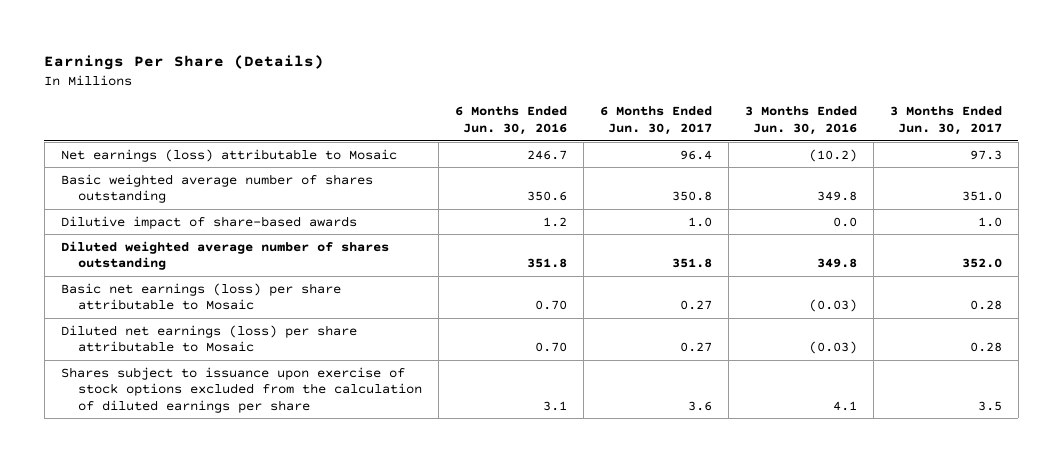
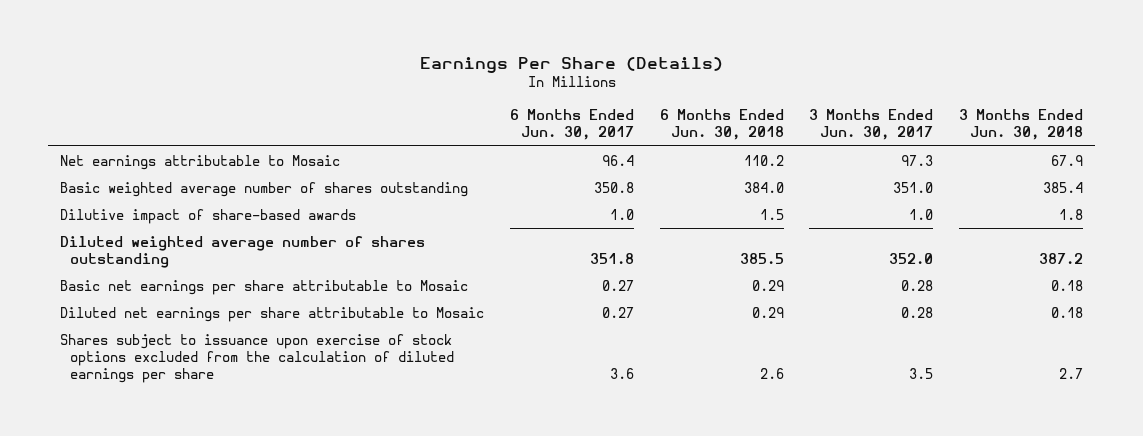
- | 6 Months Ended Jun. 30, 2016 | 6 Months Ended Jun. 30, 2017 | 3 Months Ended Jun. 30, 2016 | 3 Months Ended Jun. 30, 2017
+ | 6 Months Ended Jun. 30, 2017 | 6 Months Ended Jun. 30, 2018 | 3 Months Ended Jun. 30, 2017 | 3 Months Ended Jun. 30, 2018
- Net earnings (loss) attributable to Mosaic | 246.7 | 96.4 | (10.2) | 97.3
+ Net earnings attributable to Mosaic | 96.4 | 110.2 | 97.3 | 67.9
- Basic net earnings (loss) per share attributable to Mosaic | 0.70 | 0.27 | (0.03) | 0.28
- Diluted net earnings (loss) per share attributable to Mosaic | 0.70 | 0.27 | (0.03) | 0.28
+ Basic net earnings per share attributable to Mosaic | 0.27 | 0.29 | 0.28 | 0.18
+ Diluted net earnings per share attributable to Mosaic | 0.27 | 0.29 | 0.28 | 0.18

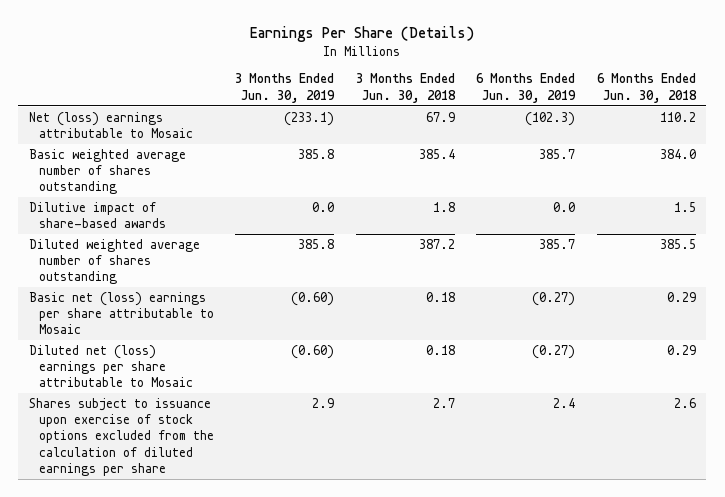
- | 6 Months Ended Jun. 30, 2017 | 6 Months Ended Jun. 30, 2018 | 3 Months Ended Jun. 30, 2017 | 3 Months Ended Jun. 30, 2018
+ | 3 Months Ended Jun. 30, 2019 | 3 Months Ended Jun. 30, 2018 | 6 Months Ended Jun. 30, 2019 | 6 Months Ended Jun. 30, 2018
- Net earnings attributable to Mosaic | 96.4 | 110.2 | 97.3 | 67.9
+ Net (loss) earnings attributable to Mosaic | (233.1) | 67.9 | (102.3) | 110.2
- Basic net earnings per share attributable to Mosaic | 0.27 | 0.29 | 0.28 | 0.18
- Diluted net earnings per share attributable to Mosaic | 0.27 | 0.29 | 0.28 | 0.18
+ Basic net (loss) earnings per share attributable to Mosaic | (0.60) | 0.18 | (0.27) | 0.29
+ Diluted net (loss) earnings per share attributable to Mosaic | (0.60) | 0.18 | (0.27) | 0.29

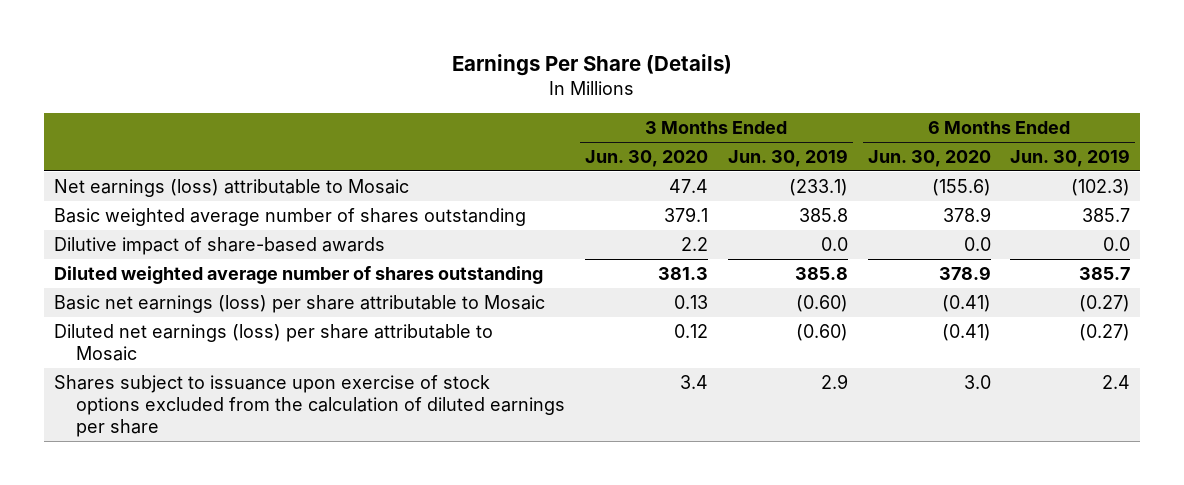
- | 3 Months Ended Jun. 30, 2019 | 3 Months Ended Jun. 30, 2018 | 6 Months Ended Jun. 30, 2019 | 6 Months Ended Jun. 30, 2018
+ | 3 Months Ended Jun. 30, 2020 | 3 Months Ended Jun. 30, 2019 | 6 Months Ended Jun. 30, 2020 | 6 Months Ended Jun. 30, 2019
- Net (loss) earnings attributable to Mosaic | (233.1) | 67.9 | (102.3) | 110.2
+ Net earnings (loss) attributable to Mosaic | 47.4 | (233.1) | (155.6) | (102.3)
- Basic net (loss) earnings per share attributable to Mosaic | (0.60) | 0.18 | (0.27) | 0.29
- Diluted net (loss) earnings per share attributable to Mosaic | (0.60) | 0.18 | (0.27) | 0.29
+ Basic net earnings (loss) per share attributable to Mosaic | 0.13 | (0.60) | (0.41) | (0.27)
+ Diluted net earnings (loss) per share attributable to Mosaic | 0.12 | (0.60) | (0.41) | (0.27)

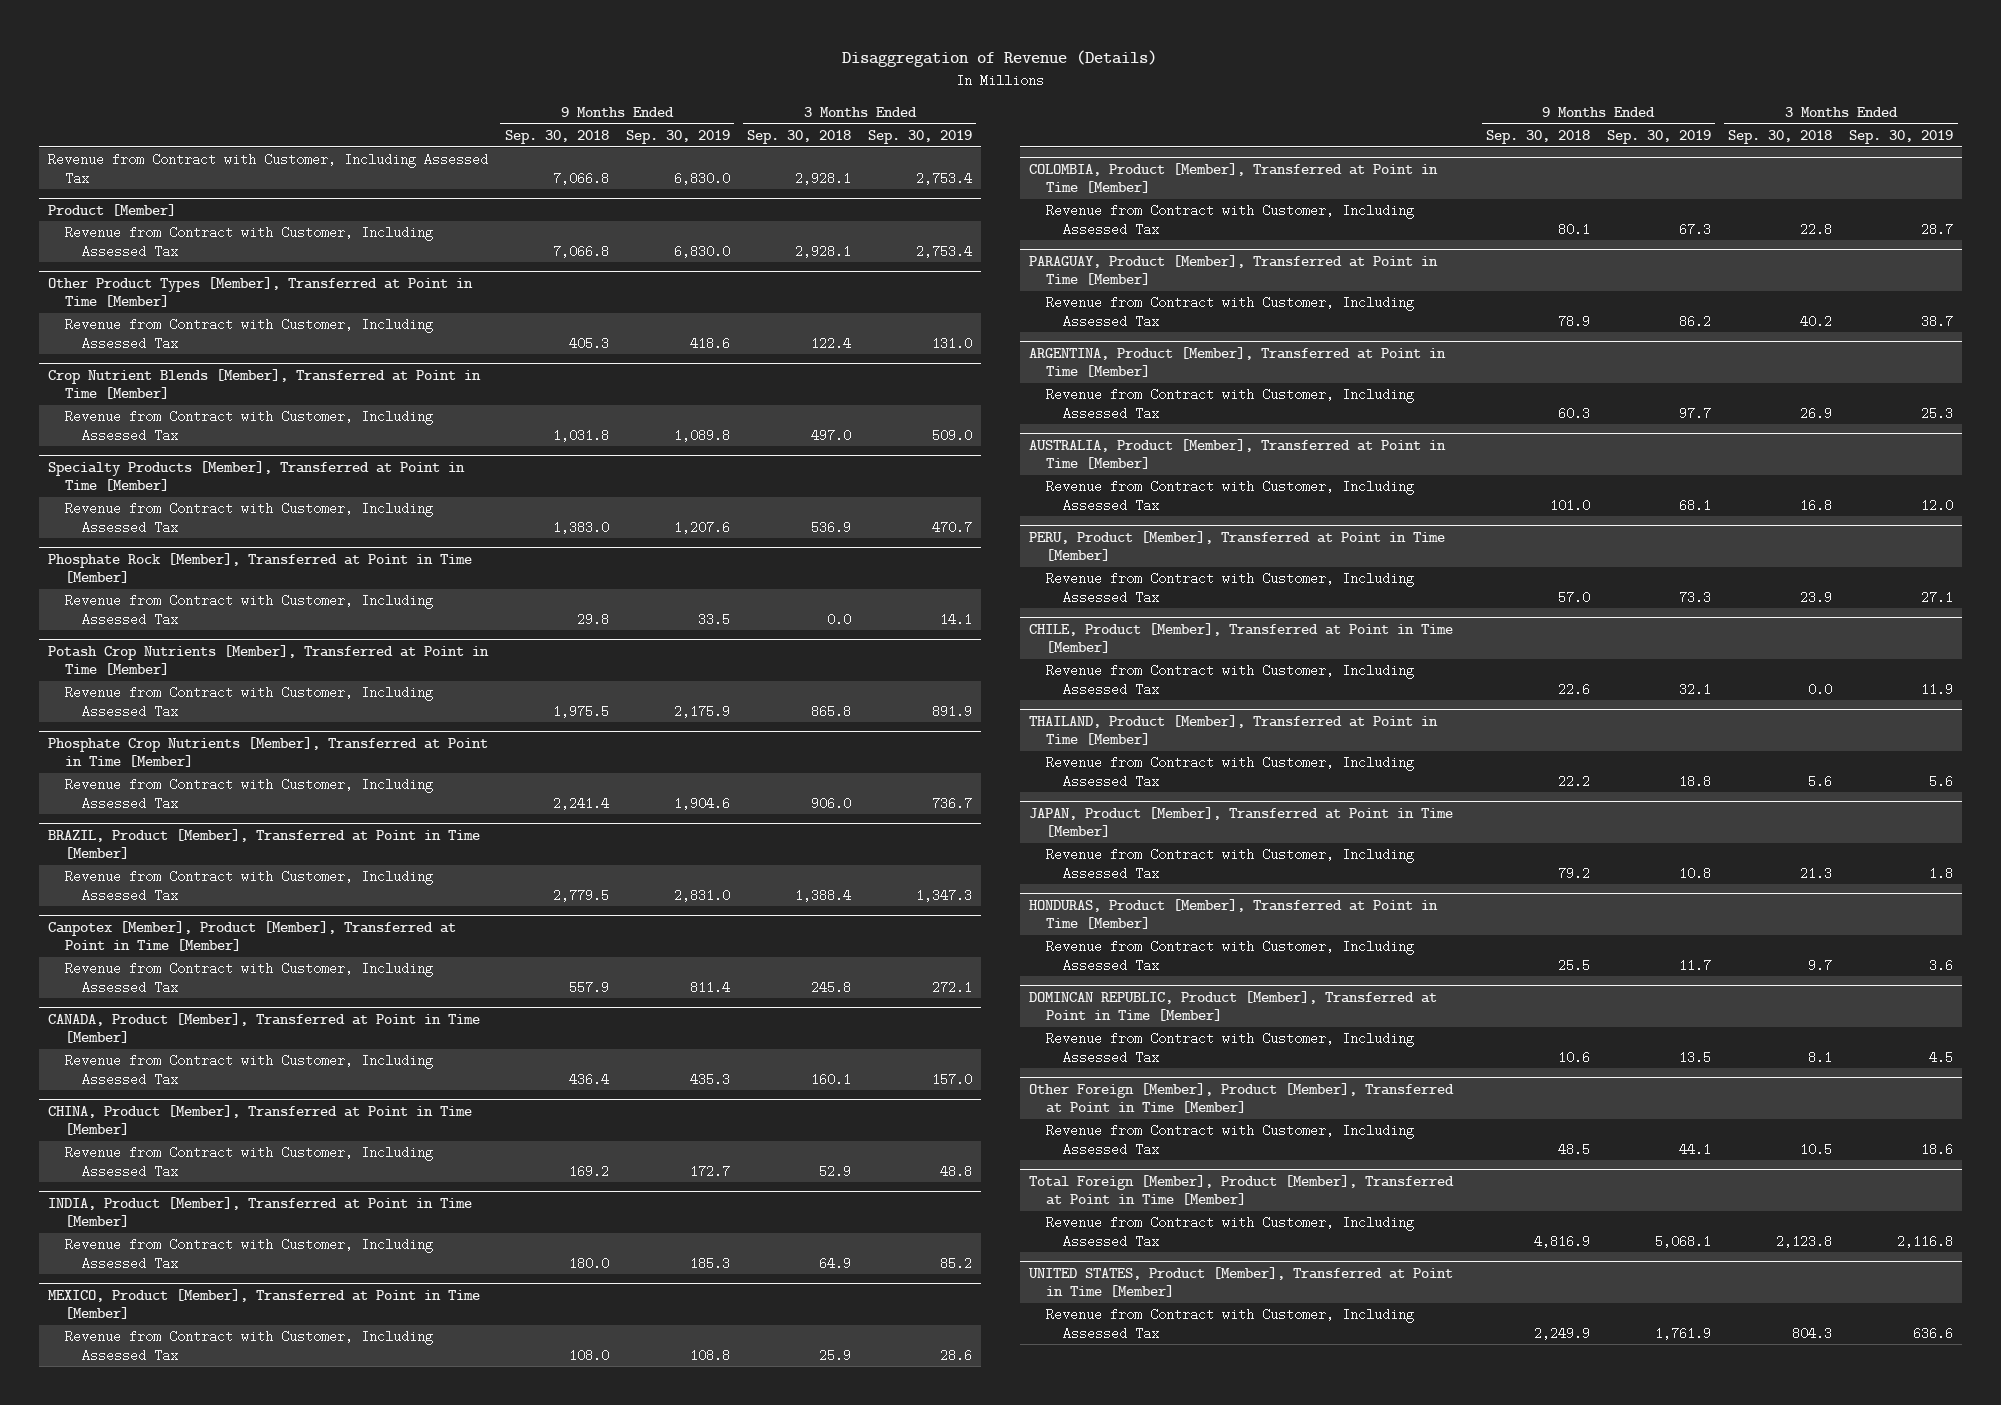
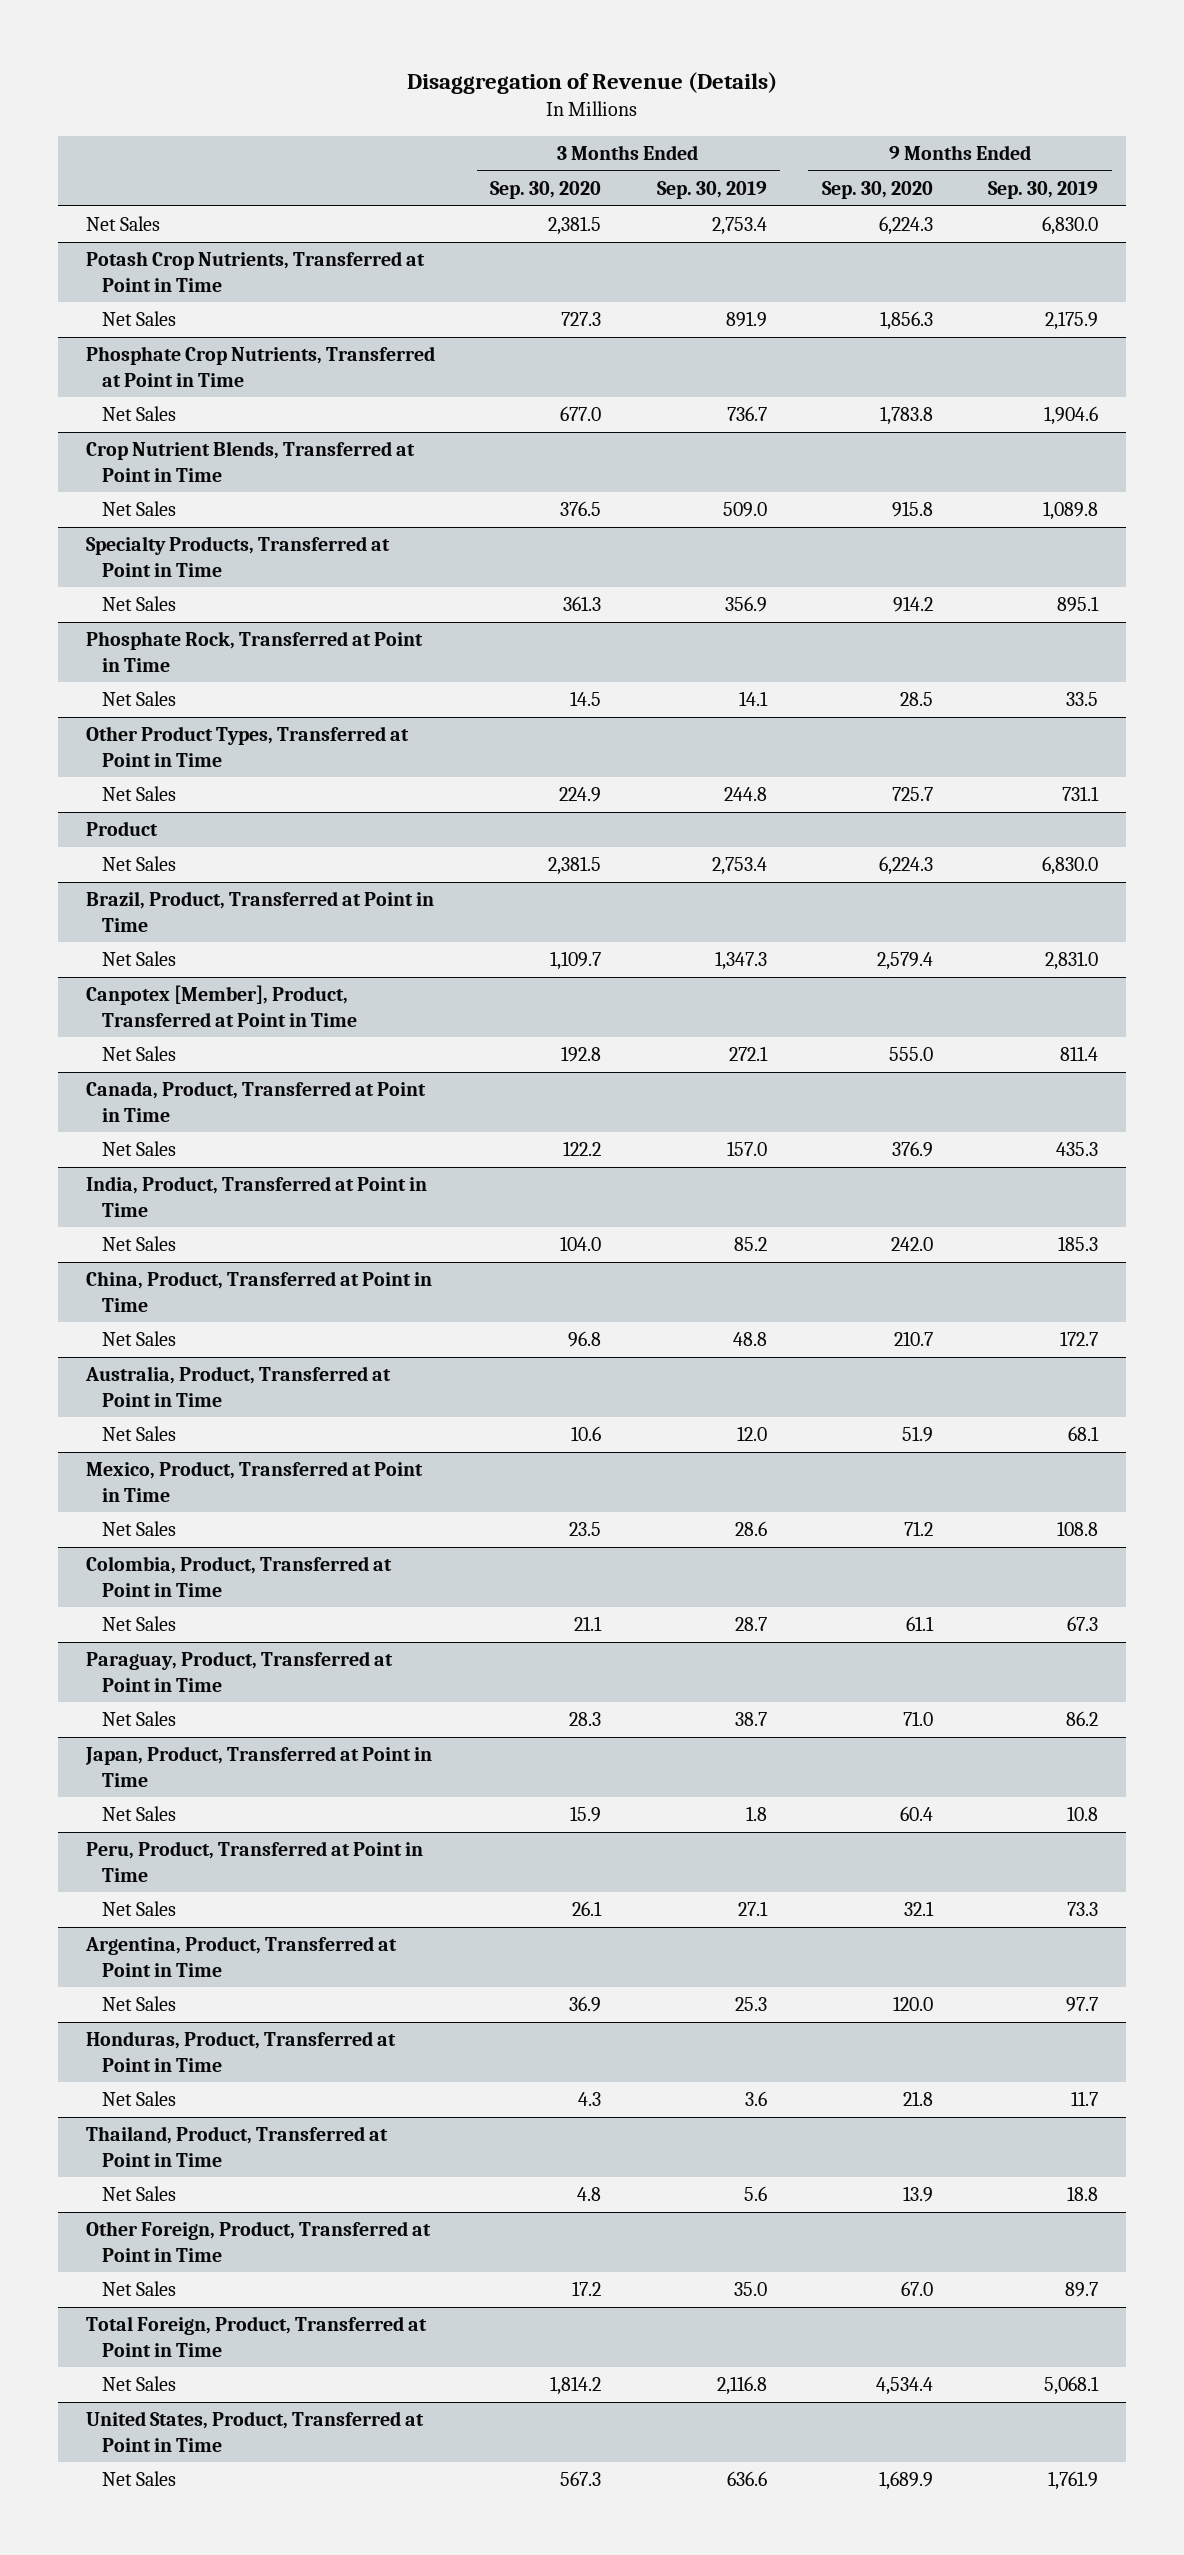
- | 9 Months Ended Sep. 30, 2018 | 9 Months Ended Sep. 30, 2019 | 3 Months Ended Sep. 30, 2018 | 3 Months Ended Sep. 30, 2019
+ | 3 Months Ended Sep. 30, 2020 | 3 Months Ended Sep. 30, 2019 | 9 Months Ended Sep. 30, 2020 | 9 Months Ended Sep. 30, 2019
- Revenue from Contract with Customer, Including Assessed Tax | 7,066.8 | 6,830.0 | 2,928.1 | 2,753.4
- Product [Member]
- Revenue from Contract with Customer, Including Assessed Tax | 7,066.8 | 6,830.0 | 2,928.1 | 2,753.4
- Other Product Types [Member], Transferred at Point in Time [Member]
- Revenue from Contract with Customer, Including Assessed Tax | 405.3 | 418.6 | 122.4 | 131.0
- Crop Nutrient Blends [Member], Transferred at Point in Time [Member]
- Revenue from Contract with Customer, Including Assessed Tax | 1,031.8 | 1,089.8 | 497.0 | 509.0
- Specialty Products [Member], Transferred at Point in Time [Member]
- Revenue from Contract with Customer, Including Assessed Tax | 1,383.0 | 1,207.6 | 536.9 | 470.7
- Phosphate Rock [Member], Transferred at Point in Time [Member]
- Revenue from Contract with Customer, Including Assessed Tax | 29.8 | 33.5 | 0.0 | 14.1
- Potash Crop Nutrients [Member], Transferred at Point in Time [Member]
- Revenue from Contract with Customer, Including Assessed Tax | 1,975.5 | 2,175.9 | 865.8 | 891.9
- Phosphate Crop Nutrients [Member], Transferred at Point in Time [Member]
- Revenue from Contract with Customer, Including Assessed Tax | 2,241.4 | 1,904.6 | 906.0 | 736.7
- BRAZIL, Product [Member], Transferred at Point in Time [Member]
- Revenue from Contract with Customer, Including Assessed Tax | 2,779.5 | 2,831.0 | 1,388.4 | 1,347.3
- Canpotex [Member], Product [Member], Transferred at Point in Time [Member]
- Revenue from Contract with Customer, Including Assessed Tax | 557.9 | 811.4 | 245.8 | 272.1
- CANADA, Product [Member], Transferred at Point in Time [Member]
- Revenue from Contract with Customer, Including Assessed Tax | 436.4 | 435.3 | 160.1 | 157.0
- CHINA, Product [Member], Transferred at Point in Time [Member]
- Revenue from Contract with Customer, Including Assessed Tax | 169.2 | 172.7 | 52.9 | 48.8
- INDIA, Product [Member], Transferred at Point in Time [Member]
- Revenue from Contract with Customer, Including Assessed Tax | 180.0 | 185.3 | 64.9 | 85.2
- MEXICO, Product [Member], Transferred at Point in Time [Member]
- Revenue from Contract with Customer, Including Assessed Tax | 108.0 | 108.8 | 25.9 | 28.6
- COLOMBIA, Product [Member], Transferred at Point in Time [Member]
- Revenue from Contract with Customer, Including Assessed Tax | 80.1 | 67.3 | 22.8 | 28.7
- PARAGUAY, Product [Member], Transferred at Point in Time [Member]
- Revenue from Contract with Customer, Including Assessed Tax | 78.9 | 86.2 | 40.2 | 38.7
- ARGENTINA, Product [Member], Transferred at Point in Time [Member]
- Revenue from Contract with Customer, Including Assessed Tax | 60.3 | 97.7 | 26.9 | 25.3
- AUSTRALIA, Product [Member], Transferred at Point in Time [Member]
- Revenue from Contract with Customer, Including Assessed Tax | 101.0 | 68.1 | 16.8 | 12.0
- PERU, Product [Member], Transferred at Point in Time [Member]
- Revenue from Contract with Customer, Including Assessed Tax | 57.0 | 73.3 | 23.9 | 27.1
- CHILE, Product [Member], Transferred at Point in Time [Member]
- Revenue from Contract with Customer, Including Assessed Tax | 22.6 | 32.1 | 0.0 | 11.9
- THAILAND, Product [Member], Transferred at Point in Time [Member]
- Revenue from Contract with Customer, Including Assessed Tax | 22.2 | 18.8 | 5.6 | 5.6
- JAPAN, Product [Member], Transferred at Point in Time [Member]
- Revenue from Contract with Customer, Including Assessed Tax | 79.2 | 10.8 | 21.3 | 1.8
- HONDURAS, Product [Member], Transferred at Point in Time [Member]
- Revenue from Contract with Customer, Including Assessed Tax | 25.5 | 11.7 | 9.7 | 3.6
- DOMINCAN REPUBLIC, Product [Member], Transferred at Point in Time [Member]
- Revenue from Contract with Customer, Including Assessed Tax | 10.6 | 13.5 | 8.1 | 4.5
- Other Foreign [Member], Product [Member], Transferred at Point in Time [Member]
- Revenue from Contract with Customer, Including Assessed Tax | 48.5 | 44.1 | 10.5 | 18.6
- Total Foreign [Member], Product [Member], Transferred at Point in Time [Member]
- Revenue from Contract with Customer, Including Assessed Tax | 4,816.9 | 5,068.1 | 2,123.8 | 2,116.8
- UNITED STATES, Product [Member], Transferred at Point in Time [Member]
- Revenue from Contract with Customer, Including Assessed Tax | 2,249.9 | 1,761.9 | 804.3 | 636.6
+ Net Sales | 2,381.5 | 2,753.4 | 6,224.3 | 6,830.0
+ Potash Crop Nutrients, Transferred at Point in Time
+ Net Sales | 727.3 | 891.9 | 1,856.3 | 2,175.9
+ Phosphate Crop Nutrients, Transferred at Point in Time
+ Net Sales | 677.0 | 736.7 | 1,783.8 | 1,904.6
+ Crop Nutrient Blends, Transferred at Point in Time
+ Net Sales | 376.5 | 509.0 | 915.8 | 1,089.8
+ Specialty Products, Transferred at Point in Time
+ Net Sales | 361.3 | 356.9 | 914.2 | 895.1
+ Phosphate Rock, Transferred at Point in Time
+ Net Sales | 14.5 | 14.1 | 28.5 | 33.5
+ Other Product Types, Transferred at Point in Time
+ Net Sales | 224.9 | 244.8 | 725.7 | 731.1
+ Product
+ Net Sales | 2,381.5 | 2,753.4 | 6,224.3 | 6,830.0
+ Brazil, Product, Transferred at Point in Time
+ Net Sales | 1,109.7 | 1,347.3 | 2,579.4 | 2,831.0
+ Canpotex [Member], Product, Transferred at Point in Time
+ Net Sales | 192.8 | 272.1 | 555.0 | 811.4
+ Canada, Product, Transferred at Point in Time
+ Net Sales | 122.2 | 157.0 | 376.9 | 435.3
+ India, Product, Transferred at Point in Time
+ Net Sales | 104.0 | 85.2 | 242.0 | 185.3
+ China, Product, Transferred at Point in Time
+ Net Sales | 96.8 | 48.8 | 210.7 | 172.7
+ Australia, Product, Transferred at Point in Time
+ Net Sales | 10.6 | 12.0 | 51.9 | 68.1
+ Mexico, Product, Transferred at Point in Time
+ Net Sales | 23.5 | 28.6 | 71.2 | 108.8
+ Colombia, Product, Transferred at Point in Time
+ Net Sales | 21.1 | 28.7 | 61.1 | 67.3
+ Paraguay, Product, Transferred at Point in Time
+ Net Sales | 28.3 | 38.7 | 71.0 | 86.2
+ Japan, Product, Transferred at Point in Time
+ Net Sales | 15.9 | 1.8 | 60.4 | 10.8
+ Peru, Product, Transferred at Point in Time
+ Net Sales | 26.1 | 27.1 | 32.1 | 73.3
+ Argentina, Product, Transferred at Point in Time
+ Net Sales | 36.9 | 25.3 | 120.0 | 97.7
+ Honduras, Product, Transferred at Point in Time
+ Net Sales | 4.3 | 3.6 | 21.8 | 11.7
+ Thailand, Product, Transferred at Point in Time
+ Net Sales | 4.8 | 5.6 | 13.9 | 18.8
+ Other Foreign, Product, Transferred at Point in Time
+ Net Sales | 17.2 | 35.0 | 67.0 | 89.7
+ Total Foreign, Product, Transferred at Point in Time
+ Net Sales | 1,814.2 | 2,116.8 | 4,534.4 | 5,068.1
+ United States, Product, Transferred at Point in Time
+ Net Sales | 567.3 | 636.6 | 1,689.9 | 1,761.9

